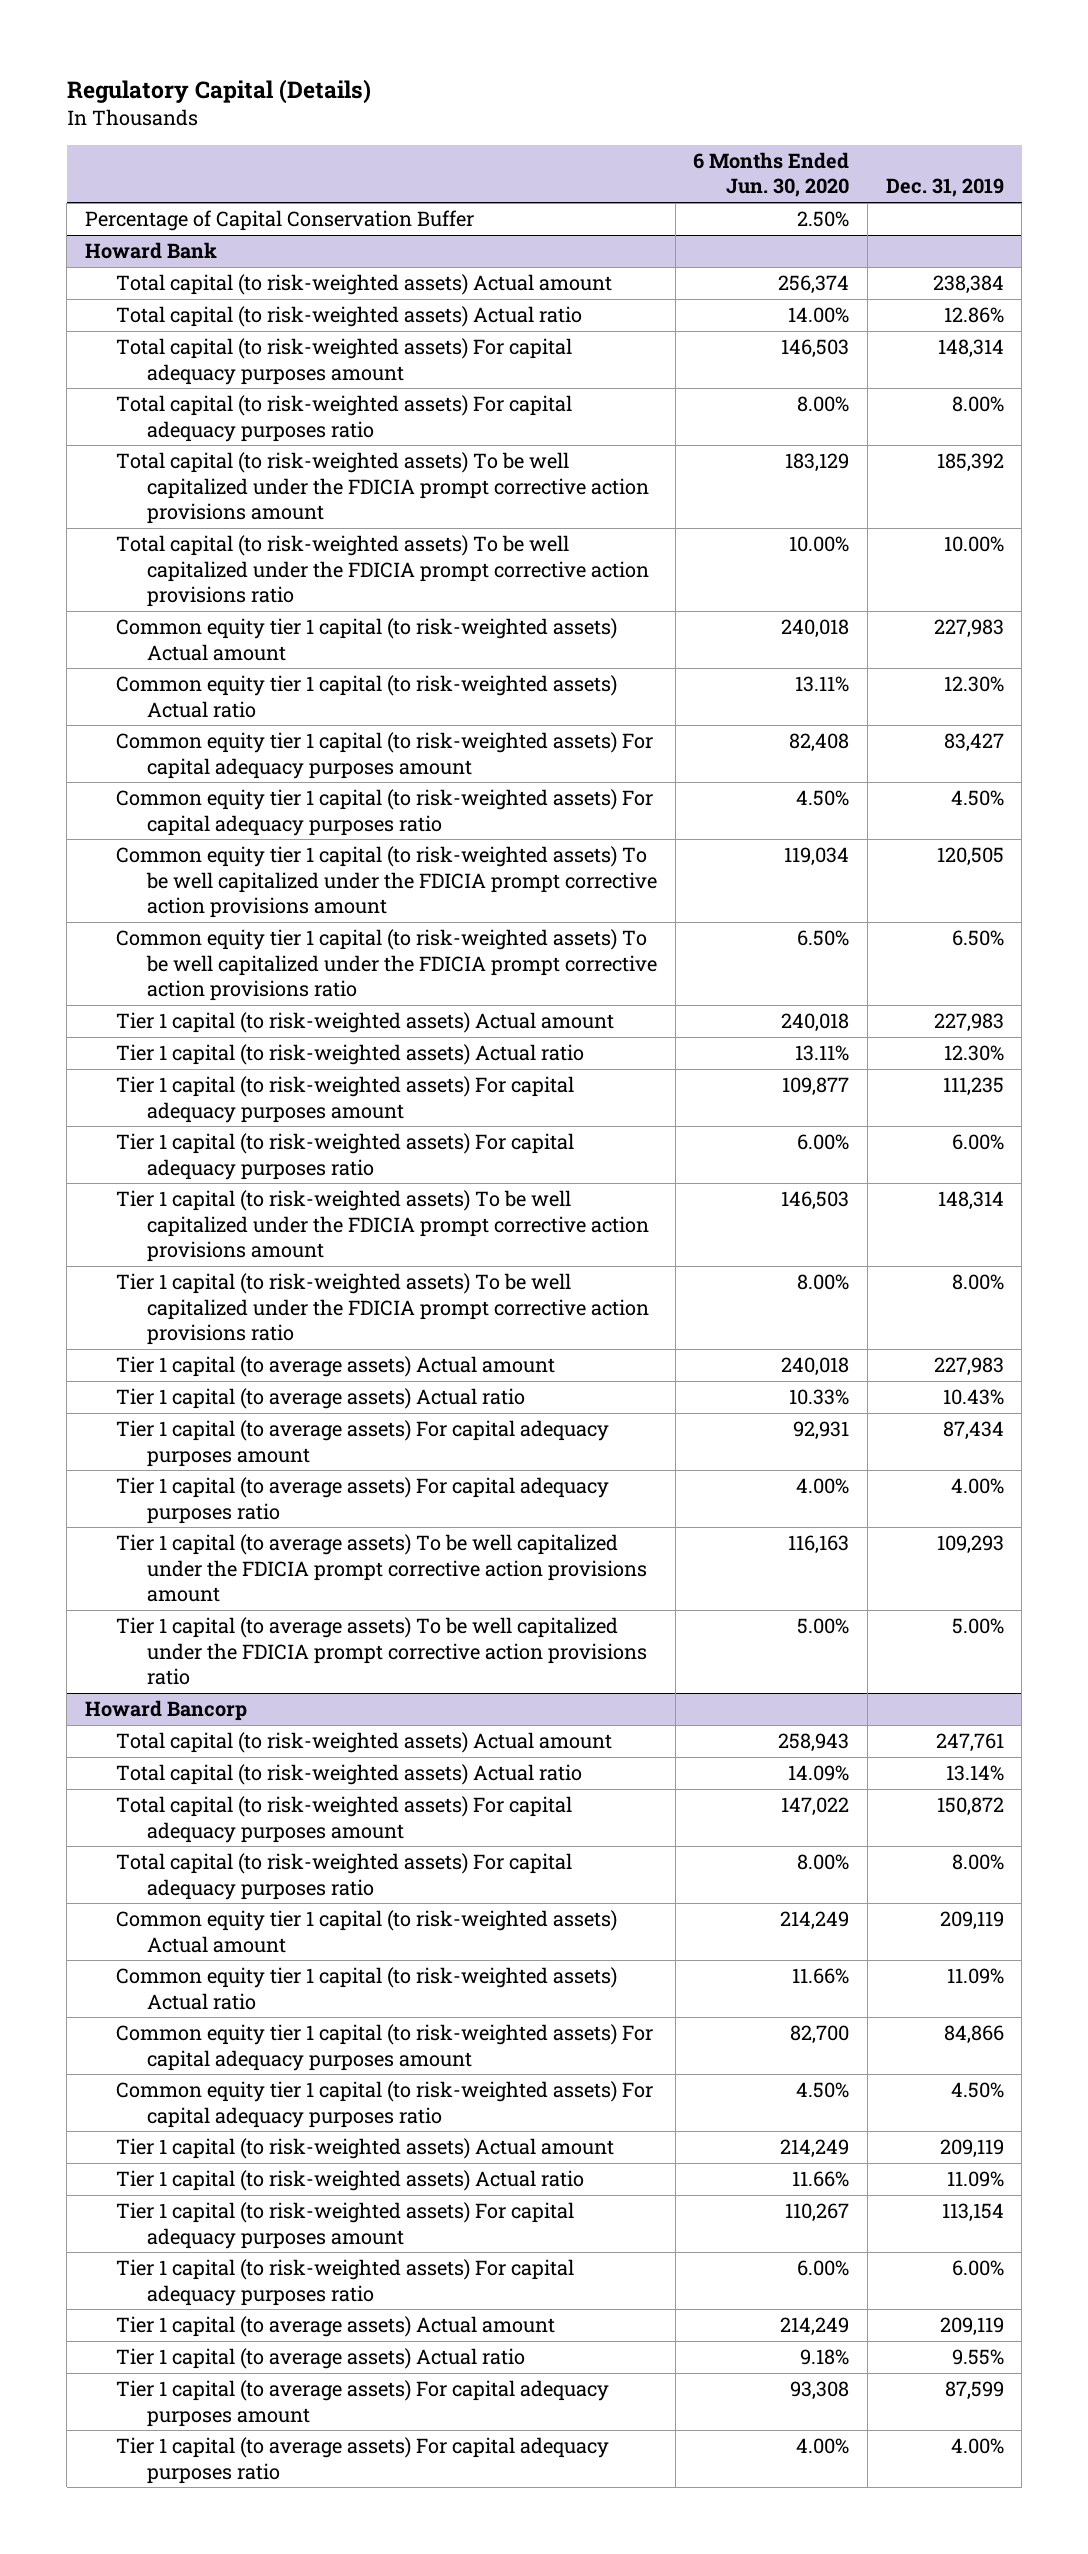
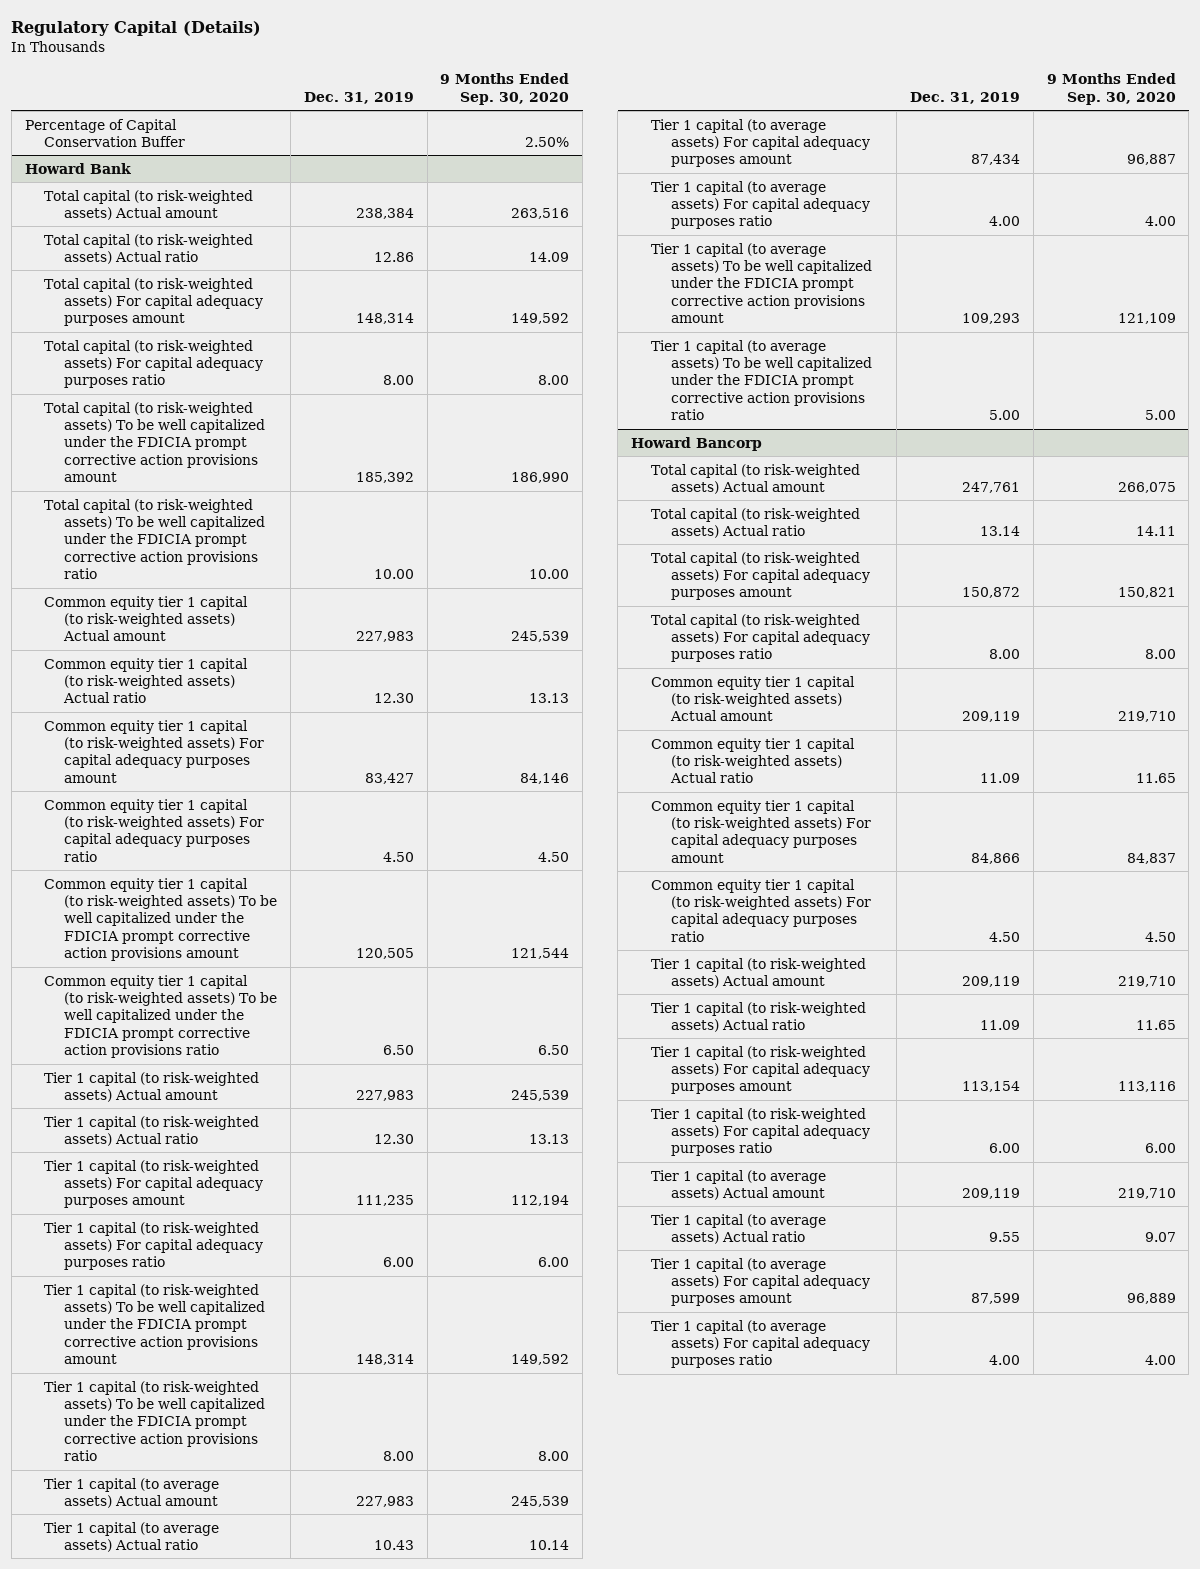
- | 6 Months Ended Jun. 30, 2020 | Dec. 31, 2019
+ | Dec. 31, 2019 | 9 Months Ended Sep. 30, 2020
@ Howard Bank
- Total capital (to risk-weighted assets) Actual ratio | 14.00% | 12.86%
+ Total capital (to risk-weighted assets) Actual ratio | 12.86 | 14.09
- Total capital (to risk-weighted assets) For capital adequacy purposes ratio | 8.00% | 8.00%
+ Total capital (to risk-weighted assets) For capital adequacy purposes ratio | 8.00 | 8.00
- Total capital (to risk-weighted assets) To be well capitalized under the FDICIA prompt corrective action provisions ratio | 10.00% | 10.00%
+ Total capital (to risk-weighted assets) To be well capitalized under the FDICIA prompt corrective action provisions ratio | 10.00 | 10.00
- Common equity tier 1 capital (to risk-weighted assets) Actual ratio | 13.11% | 12.30%
+ Common equity tier 1 capital (to risk-weighted assets) Actual ratio | 12.30 | 13.13
- Common equity tier 1 capital (to risk-weighted assets) For capital adequacy purposes ratio | 4.50% | 4.50%
+ Common equity tier 1 capital (to risk-weighted assets) For capital adequacy purposes ratio | 4.50 | 4.50
- Common equity tier 1 capital (to risk-weighted assets) To be well capitalized under the FDICIA prompt corrective action provisions ratio | 6.50% | 6.50%
+ Common equity tier 1 capital (to risk-weighted assets) To be well capitalized under the FDICIA prompt corrective action provisions ratio | 6.50 | 6.50
- Tier 1 capital (to risk-weighted assets) Actual ratio | 13.11% | 12.30%
+ Tier 1 capital (to risk-weighted assets) Actual ratio | 12.30 | 13.13
- Tier 1 capital (to risk-weighted assets) For capital adequacy purposes ratio | 6.00% | 6.00%
+ Tier 1 capital (to risk-weighted assets) For capital adequacy purposes ratio | 6.00 | 6.00
- Tier 1 capital (to risk-weighted assets) To be well capitalized under the FDICIA prompt corrective action provisions ratio | 8.00% | 8.00%
+ Tier 1 capital (to risk-weighted assets) To be well capitalized under the FDICIA prompt corrective action provisions ratio | 8.00 | 8.00
- Tier 1 capital (to average assets) Actual ratio | 10.33% | 10.43%
+ Tier 1 capital (to average assets) Actual ratio | 10.43 | 10.14
- Tier 1 capital (to average assets) For capital adequacy purposes ratio | 4.00% | 4.00%
+ Tier 1 capital (to average assets) For capital adequacy purposes ratio | 4.00 | 4.00
- Tier 1 capital (to average assets) To be well capitalized under the FDICIA prompt corrective action provisions ratio | 5.00% | 5.00%
+ Tier 1 capital (to average assets) To be well capitalized under the FDICIA prompt corrective action provisions ratio | 5.00 | 5.00
@ Howard Bancorp
- Total capital (to risk-weighted assets) Actual ratio | 14.09% | 13.14%
+ Total capital (to risk-weighted assets) Actual ratio | 13.14 | 14.11
- Total capital (to risk-weighted assets) For capital adequacy purposes ratio | 8.00% | 8.00%
+ Total capital (to risk-weighted assets) For capital adequacy purposes ratio | 8.00 | 8.00
- Common equity tier 1 capital (to risk-weighted assets) Actual ratio | 11.66% | 11.09%
+ Common equity tier 1 capital (to risk-weighted assets) Actual ratio | 11.09 | 11.65
- Common equity tier 1 capital (to risk-weighted assets) For capital adequacy purposes ratio | 4.50% | 4.50%
+ Common equity tier 1 capital (to risk-weighted assets) For capital adequacy purposes ratio | 4.50 | 4.50
- Tier 1 capital (to risk-weighted assets) Actual ratio | 11.66% | 11.09%
+ Tier 1 capital (to risk-weighted assets) Actual ratio | 11.09 | 11.65
- Tier 1 capital (to risk-weighted assets) For capital adequacy purposes ratio | 6.00% | 6.00%
+ Tier 1 capital (to risk-weighted assets) For capital adequacy purposes ratio | 6.00 | 6.00
- Tier 1 capital (to average assets) Actual ratio | 9.18% | 9.55%
+ Tier 1 capital (to average assets) Actual ratio | 9.55 | 9.07
- Tier 1 capital (to average assets) For capital adequacy purposes ratio | 4.00% | 4.00%
+ Tier 1 capital (to average assets) For capital adequacy purposes ratio | 4.00 | 4.00

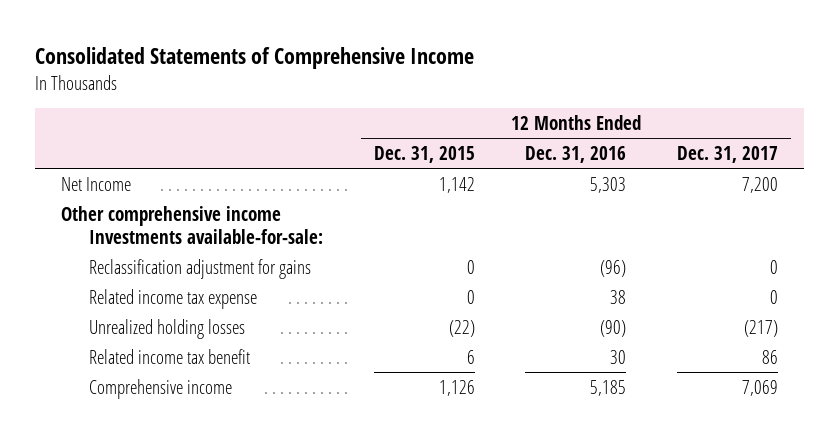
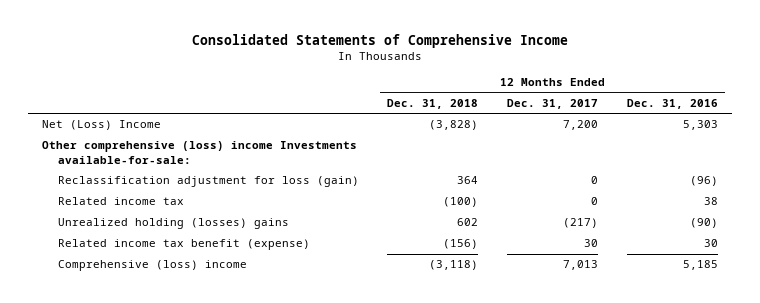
- | 12 Months Ended Dec. 31, 2015 | 12 Months Ended Dec. 31, 2016 | 12 Months Ended Dec. 31, 2017
+ | 12 Months Ended Dec. 31, 2018 | 12 Months Ended Dec. 31, 2017 | 12 Months Ended Dec. 31, 2016
- Net Income | 1,142 | 5,303 | 7,200
- Other comprehensive income Investments available-for-sale:
- Reclassification adjustment for gains | 0 | (96) | 0
- Related income tax expense | 0 | 38 | 0
- Unrealized holding losses | (22) | (90) | (217)
- Related income tax benefit | 6 | 30 | 86
- Comprehensive income | 1,126 | 5,185 | 7,069
+ Net (Loss) Income | (3,828) | 7,200 | 5,303
+ Other comprehensive (loss) income Investments available-for-sale:
+ Reclassification adjustment for loss (gain) | 364 | 0 | (96)
+ Related income tax | (100) | 0 | 38
+ Unrealized holding (losses) gains | 602 | (217) | (90)
+ Related income tax benefit (expense) | (156) | 30 | 30
+ Comprehensive (loss) income | (3,118) | 7,013 | 5,185

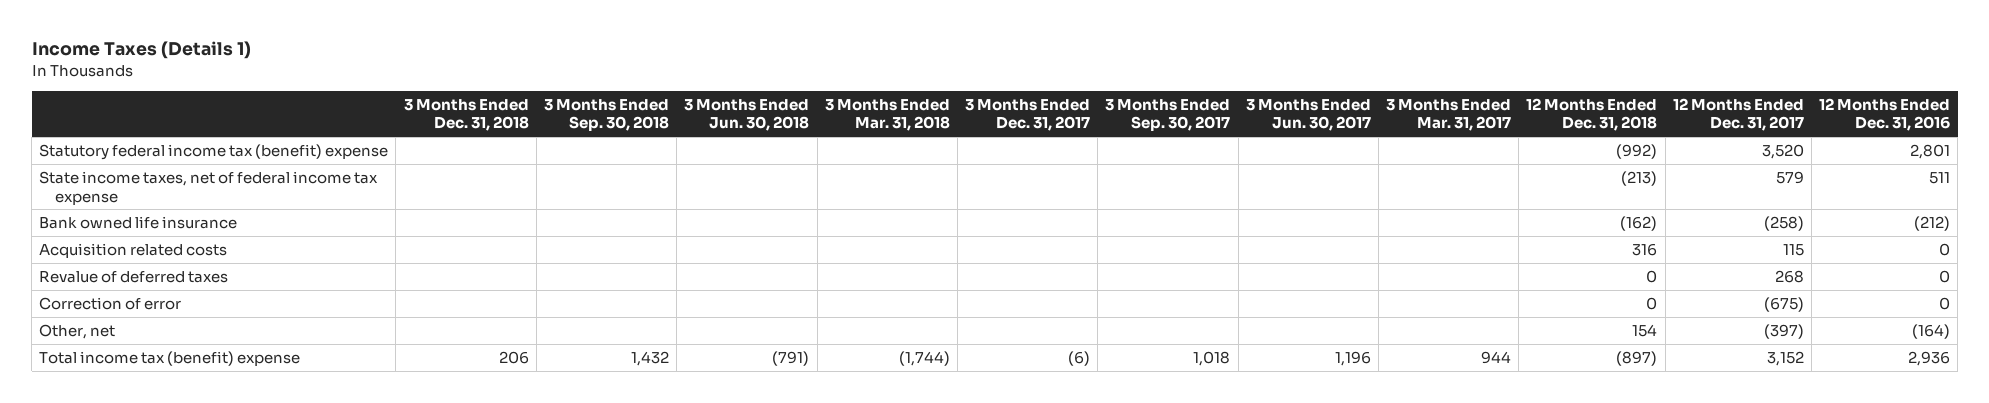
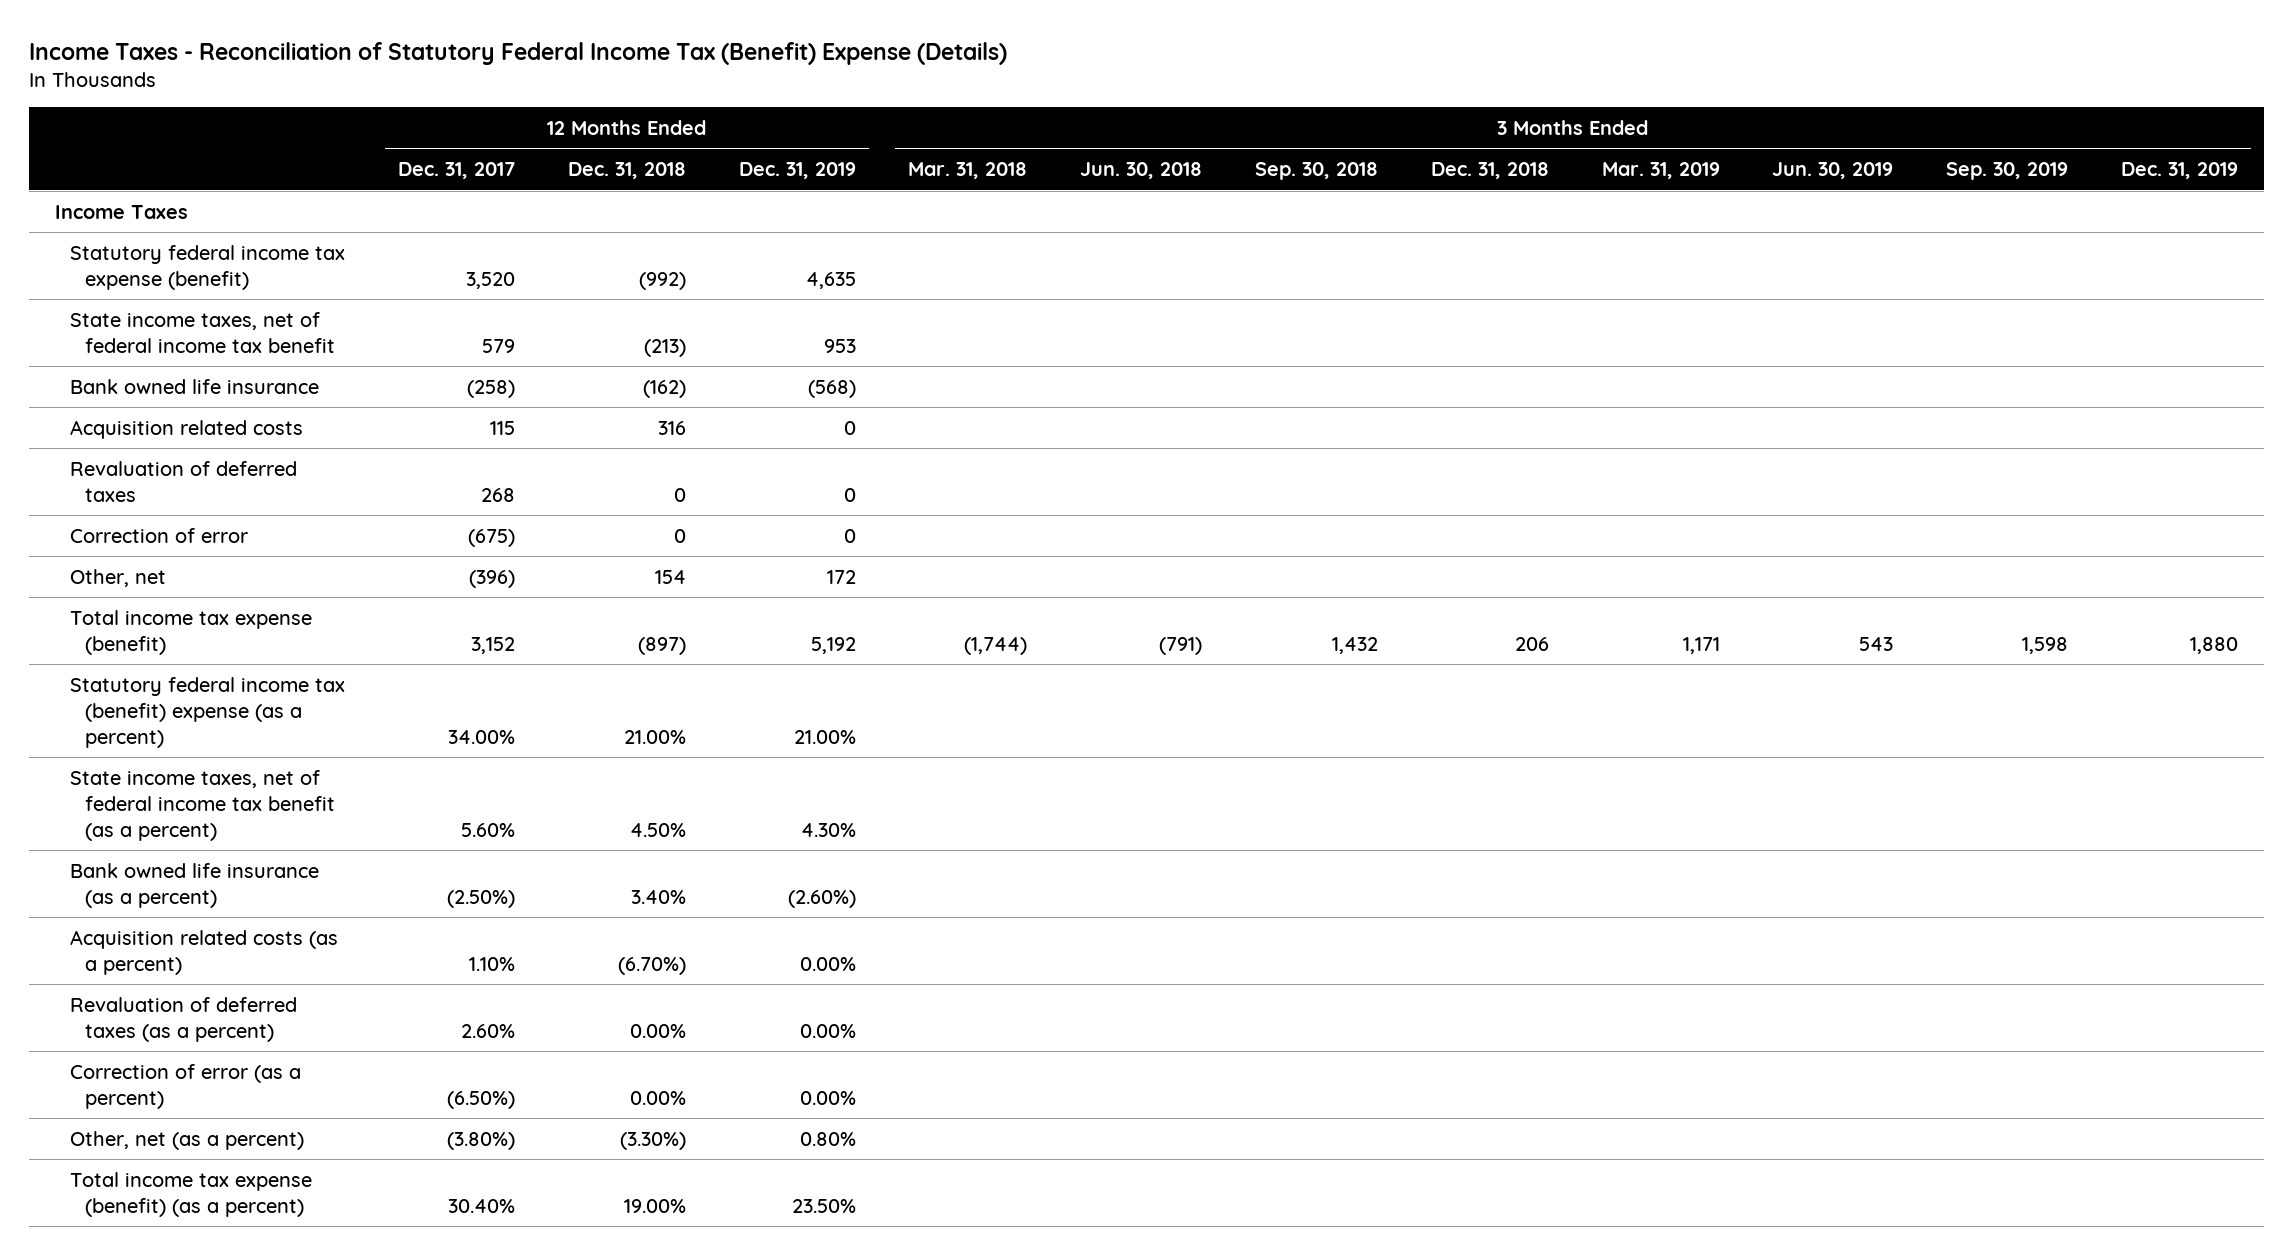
- Income Taxes (Details 1)
+ Income Taxes - Reconciliation of Statutory Federal Income Tax (Benefit) Expense (Details)
- | 3 Months Ended Dec. 31, 2018 | 3 Months Ended Sep. 30, 2018 | 3 Months Ended Jun. 30, 2018 | 3 Months Ended Mar. 31, 2018 | 3 Months Ended Dec. 31, 2017 | 3 Months Ended Sep. 30, 2017 | 3 Months Ended Jun. 30, 2017 | 3 Months Ended Mar. 31, 2017 | 12 Months Ended Dec. 31, 2018 | 12 Months Ended Dec. 31, 2017 | 12 Months Ended Dec. 31, 2016
+ | 12 Months Ended Dec. 31, 2017 | 12 Months Ended Dec. 31, 2018 | 12 Months Ended Dec. 31, 2019 | 3 Months Ended Mar. 31, 2018 | 3 Months Ended Jun. 30, 2018 | 3 Months Ended Sep. 30, 2018 | 3 Months Ended Dec. 31, 2018 | 3 Months Ended Mar. 31, 2019 | 3 Months Ended Jun. 30, 2019 | 3 Months Ended Sep. 30, 2019 | 3 Months Ended Dec. 31, 2019
- Statutory federal income tax (benefit) expense | | | | | | | | | (992) | 3,520 | 2,801
- State income taxes, net of federal income tax expense | | | | | | | | | (213) | 579 | 511
+ Income Taxes
+ Statutory federal income tax expense (benefit) | 3,520 | (992) | 4,635 | | | | | | | |
+ State income taxes, net of federal income tax benefit | 579 | (213) | 953 | | | | | | | |
- Revalue of deferred taxes | | | | | | | | | 0 | 268 | 0
+ Revaluation of deferred taxes | 268 | 0 | 0 | | | | | | | |
- Other, net | | | | | | | | | 154 | (397) | (164)
- Total income tax (benefit) expense | 206 | 1,432 | (791) | (1,744) | (6) | 1,018 | 1,196 | 944 | (897) | 3,152 | 2,936
+ Other, net | (396) | 154 | 172 | | | | | | | |
+ Total income tax expense (benefit) | 3,152 | (897) | 5,192 | (1,744) | (791) | 1,432 | 206 | 1,171 | 543 | 1,598 | 1,880
+ Statutory federal income tax (benefit) expense (as a percent) | 34.00% | 21.00% | 21.00% | | | | | | | |
+ State income taxes, net of federal income tax benefit (as a percent) | 5.60% | 4.50% | 4.30% | | | | | | | |
+ Bank owned life insurance (as a percent) | (2.50%) | 3.40% | (2.60%) | | | | | | | |
+ Acquisition related costs (as a percent) | 1.10% | (6.70%) | 0.00% | | | | | | | |
+ Revaluation of deferred taxes (as a percent) | 2.60% | 0.00% | 0.00% | | | | | | | |
+ Correction of error (as a percent) | (6.50%) | 0.00% | 0.00% | | | | | | | |
+ Other, net (as a percent) | (3.80%) | (3.30%) | 0.80% | | | | | | | |
+ Total income tax expense (benefit) (as a percent) | 30.40% | 19.00% | 23.50% | | | | | | | |

